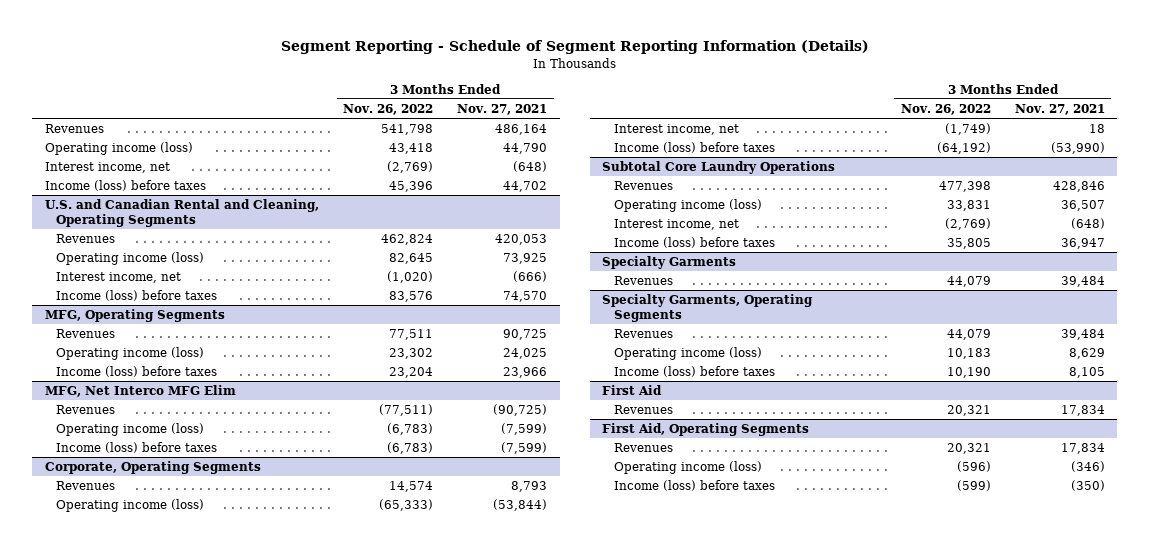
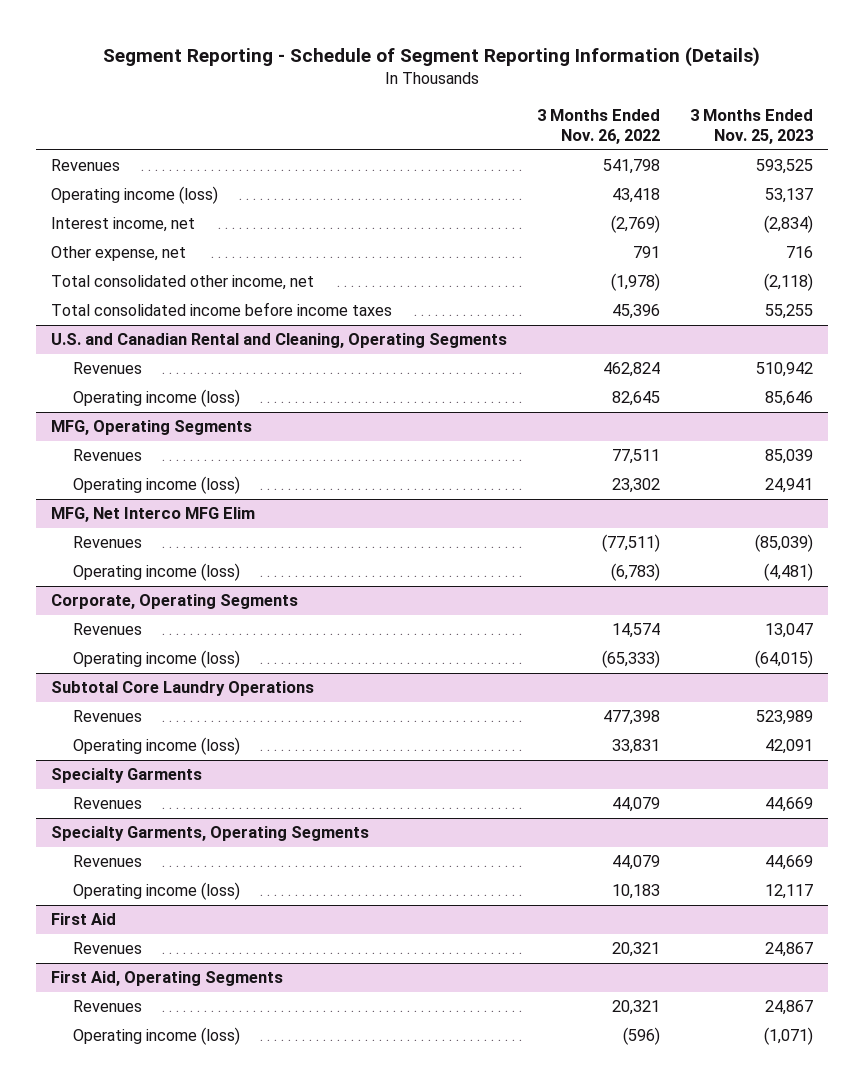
- | 3 Months Ended Nov. 26, 2022 | 3 Months Ended Nov. 27, 2021
+ | 3 Months Ended Nov. 26, 2022 | 3 Months Ended Nov. 25, 2023
- Income (loss) before taxes | 45,396 | 44,702
+ Other expense, net | 791 | 716
+ Total consolidated other income, net | (1,978) | (2,118)
+ Total consolidated income before income taxes | 45,396 | 55,255
@ U.S. and Canadian Rental and Cleaning, Operating Segments
- Interest income, net | (1,020) | (666)
- Income (loss) before taxes | 83,576 | 74,570
@ MFG, Operating Segments
- Income (loss) before taxes | 23,204 | 23,966
@ MFG, Net Interco MFG Elim
- Income (loss) before taxes | (6,783) | (7,599)
@ Corporate, Operating Segments
- Interest income, net | (1,749) | 18
- Income (loss) before taxes | (64,192) | (53,990)
@ Subtotal Core Laundry Operations
- Interest income, net | (2,769) | (648)
- Income (loss) before taxes | 35,805 | 36,947
@ Specialty Garments, Operating Segments
- Income (loss) before taxes | 10,190 | 8,105
@ First Aid, Operating Segments
- Income (loss) before taxes | (599) | (350)

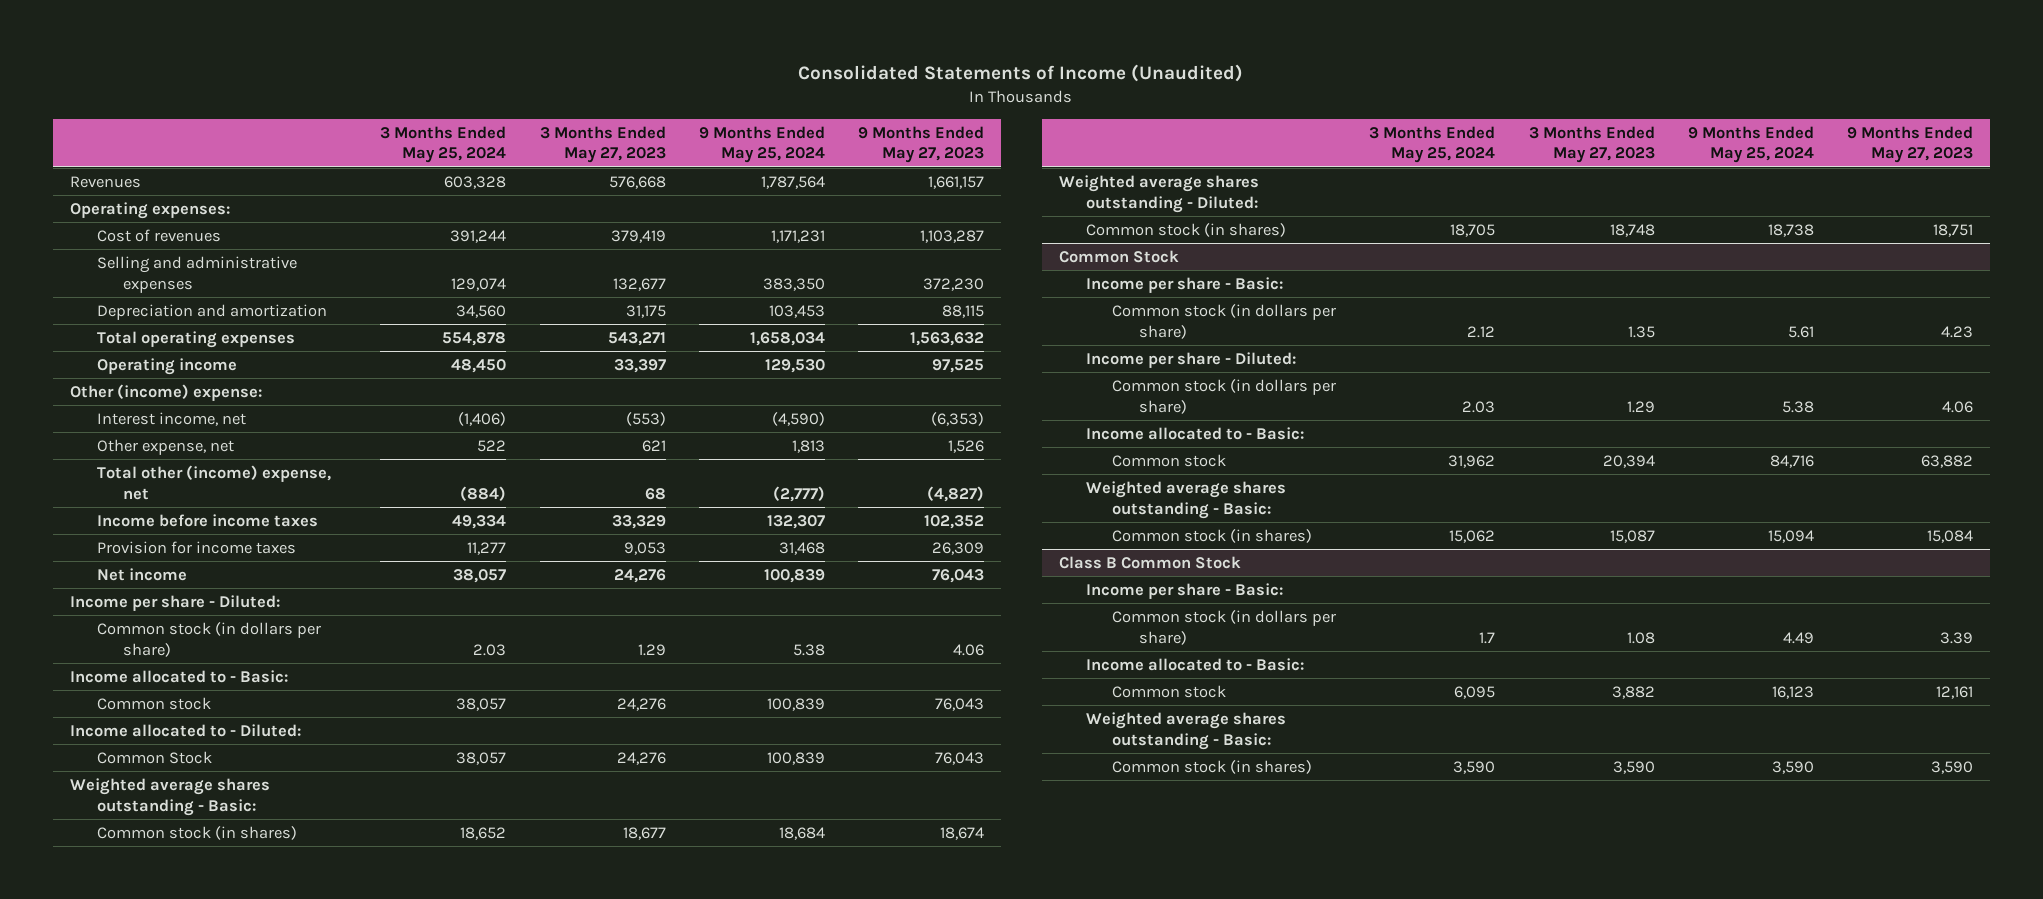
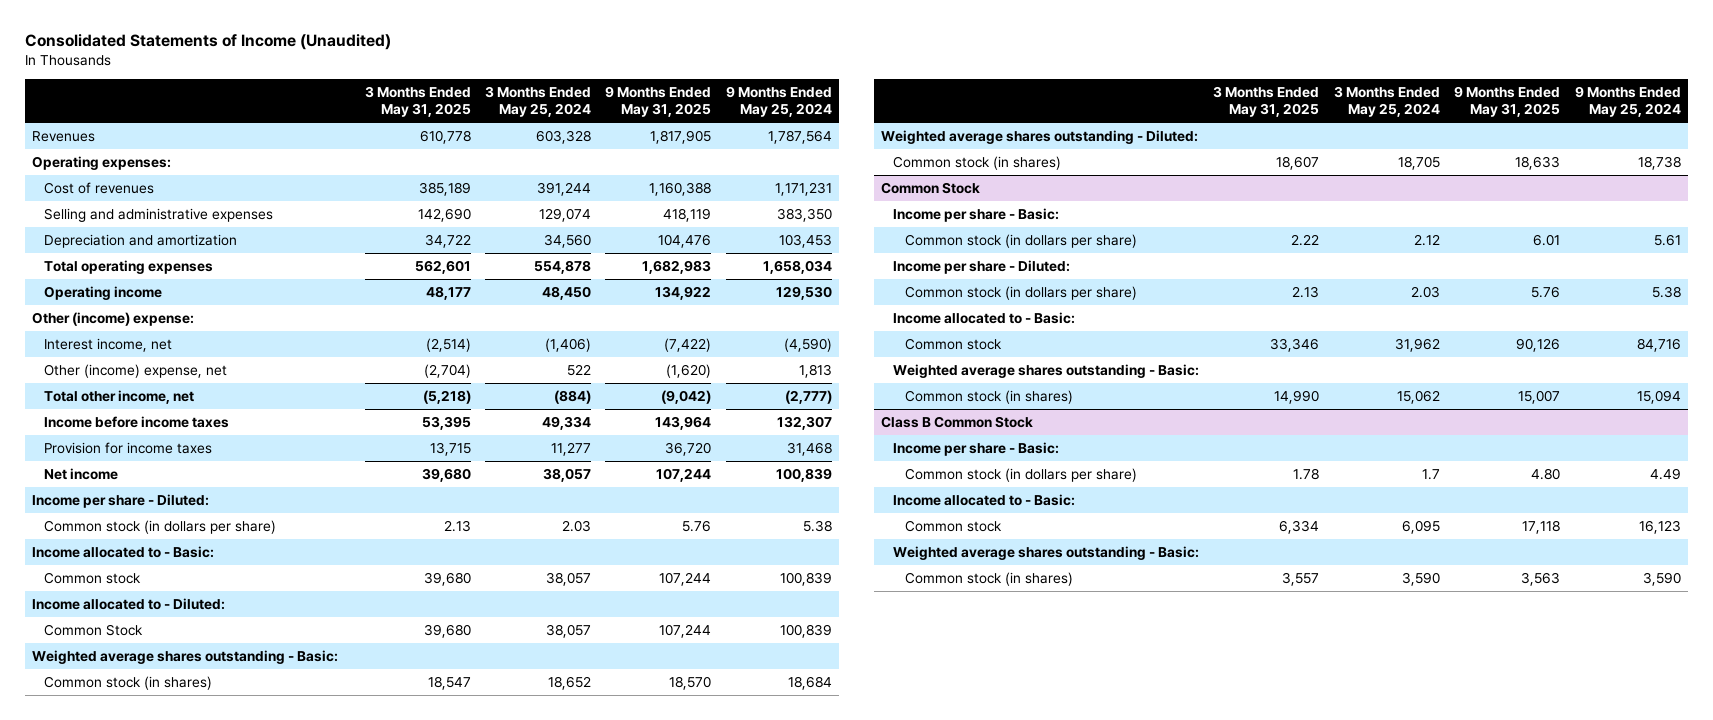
- | 3 Months Ended May 25, 2024 | 3 Months Ended May 27, 2023 | 9 Months Ended May 25, 2024 | 9 Months Ended May 27, 2023
+ | 3 Months Ended May 31, 2025 | 3 Months Ended May 25, 2024 | 9 Months Ended May 31, 2025 | 9 Months Ended May 25, 2024
- Other expense, net | 522 | 621 | 1,813 | 1,526
- Total other (income) expense, net | (884) | 68 | (2,777) | (4,827)
+ Other (income) expense, net | (2,704) | 522 | (1,620) | 1,813
+ Total other income, net | (5,218) | (884) | (9,042) | (2,777)

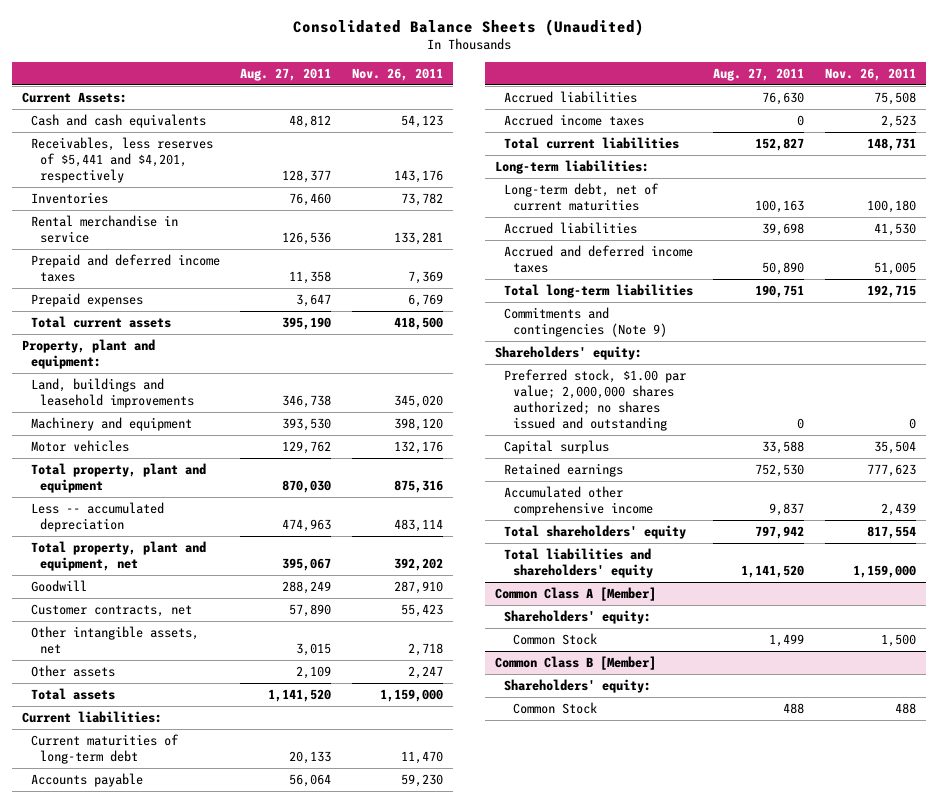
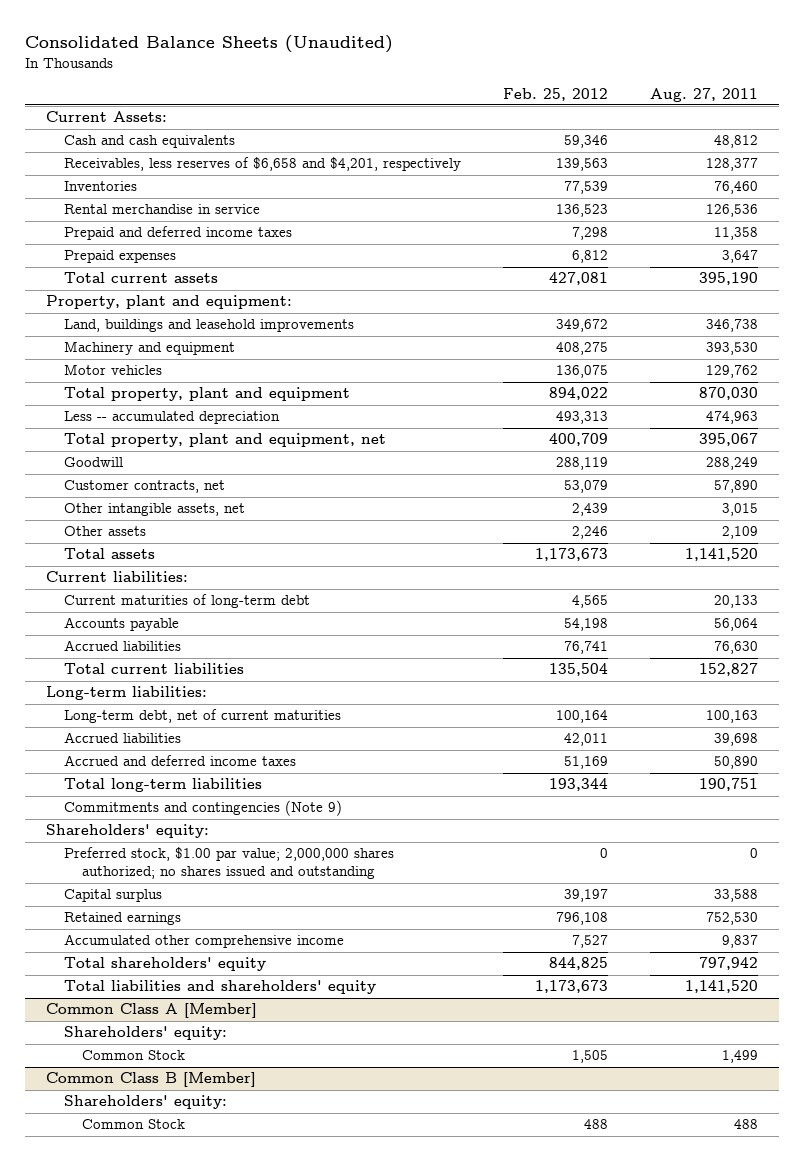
- | Aug. 27, 2011 | Nov. 26, 2011
+ | Feb. 25, 2012 | Aug. 27, 2011
- Receivables, less reserves of $5,441 and $4,201, respectively | 128,377 | 143,176
+ Receivables, less reserves of $6,658 and $4,201, respectively | 139,563 | 128,377
- Accrued income taxes | 0 | 2,523

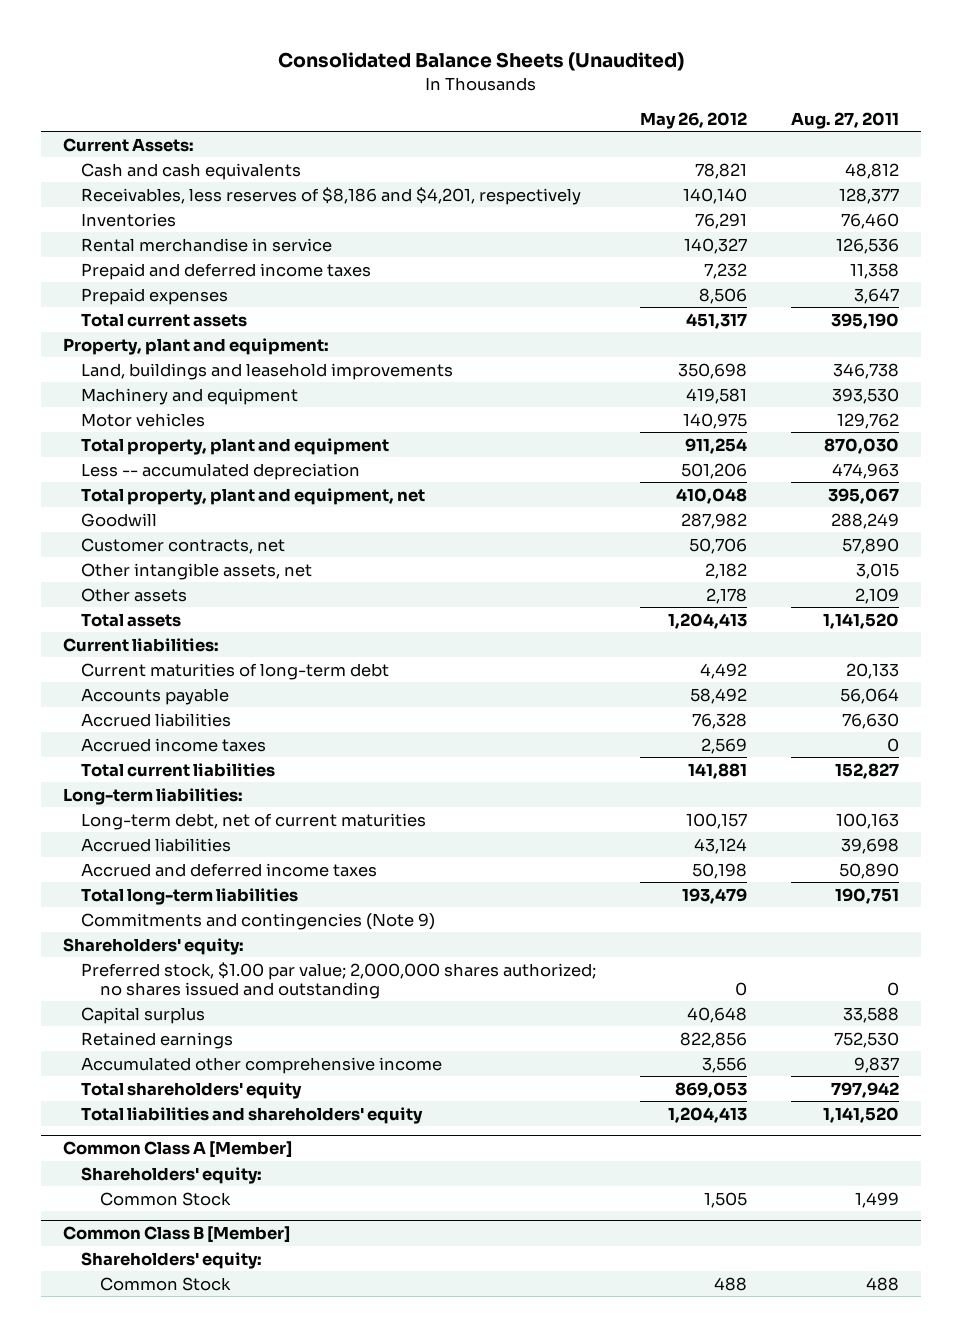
- | Feb. 25, 2012 | Aug. 27, 2011
+ | May 26, 2012 | Aug. 27, 2011
- Receivables, less reserves of $6,658 and $4,201, respectively | 139,563 | 128,377
+ Receivables, less reserves of $8,186 and $4,201, respectively | 140,140 | 128,377
+ Accrued income taxes | 2,569 | 0

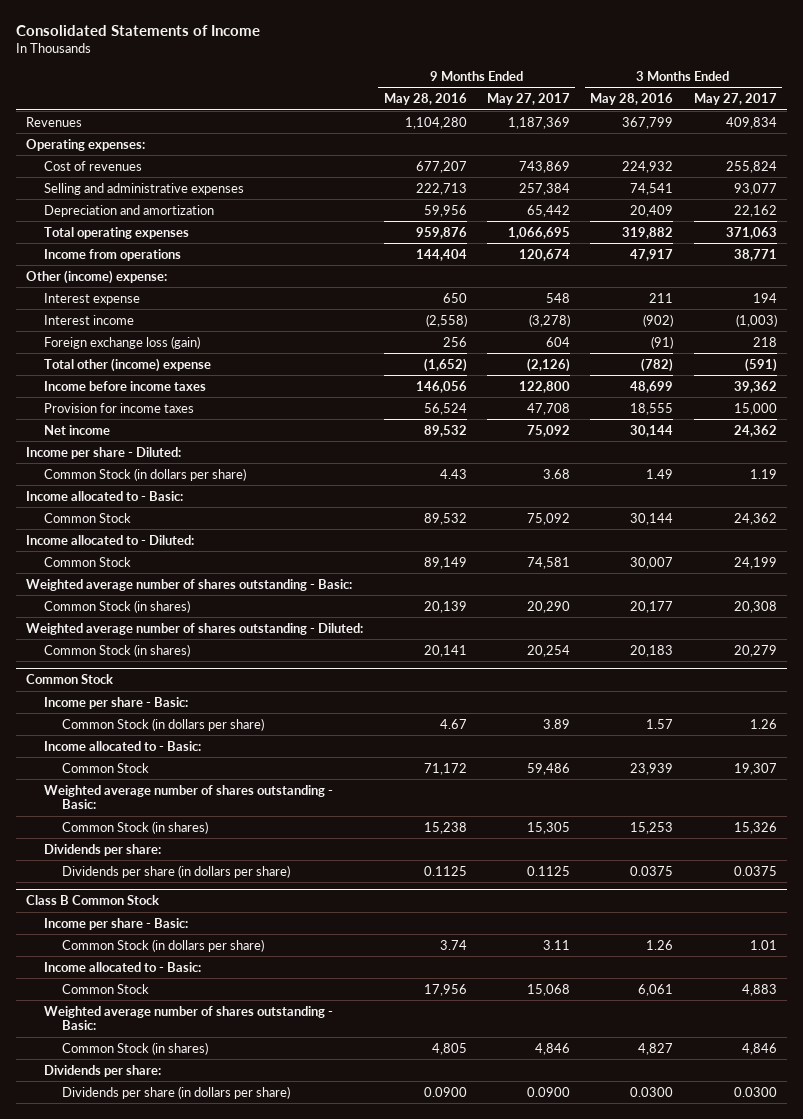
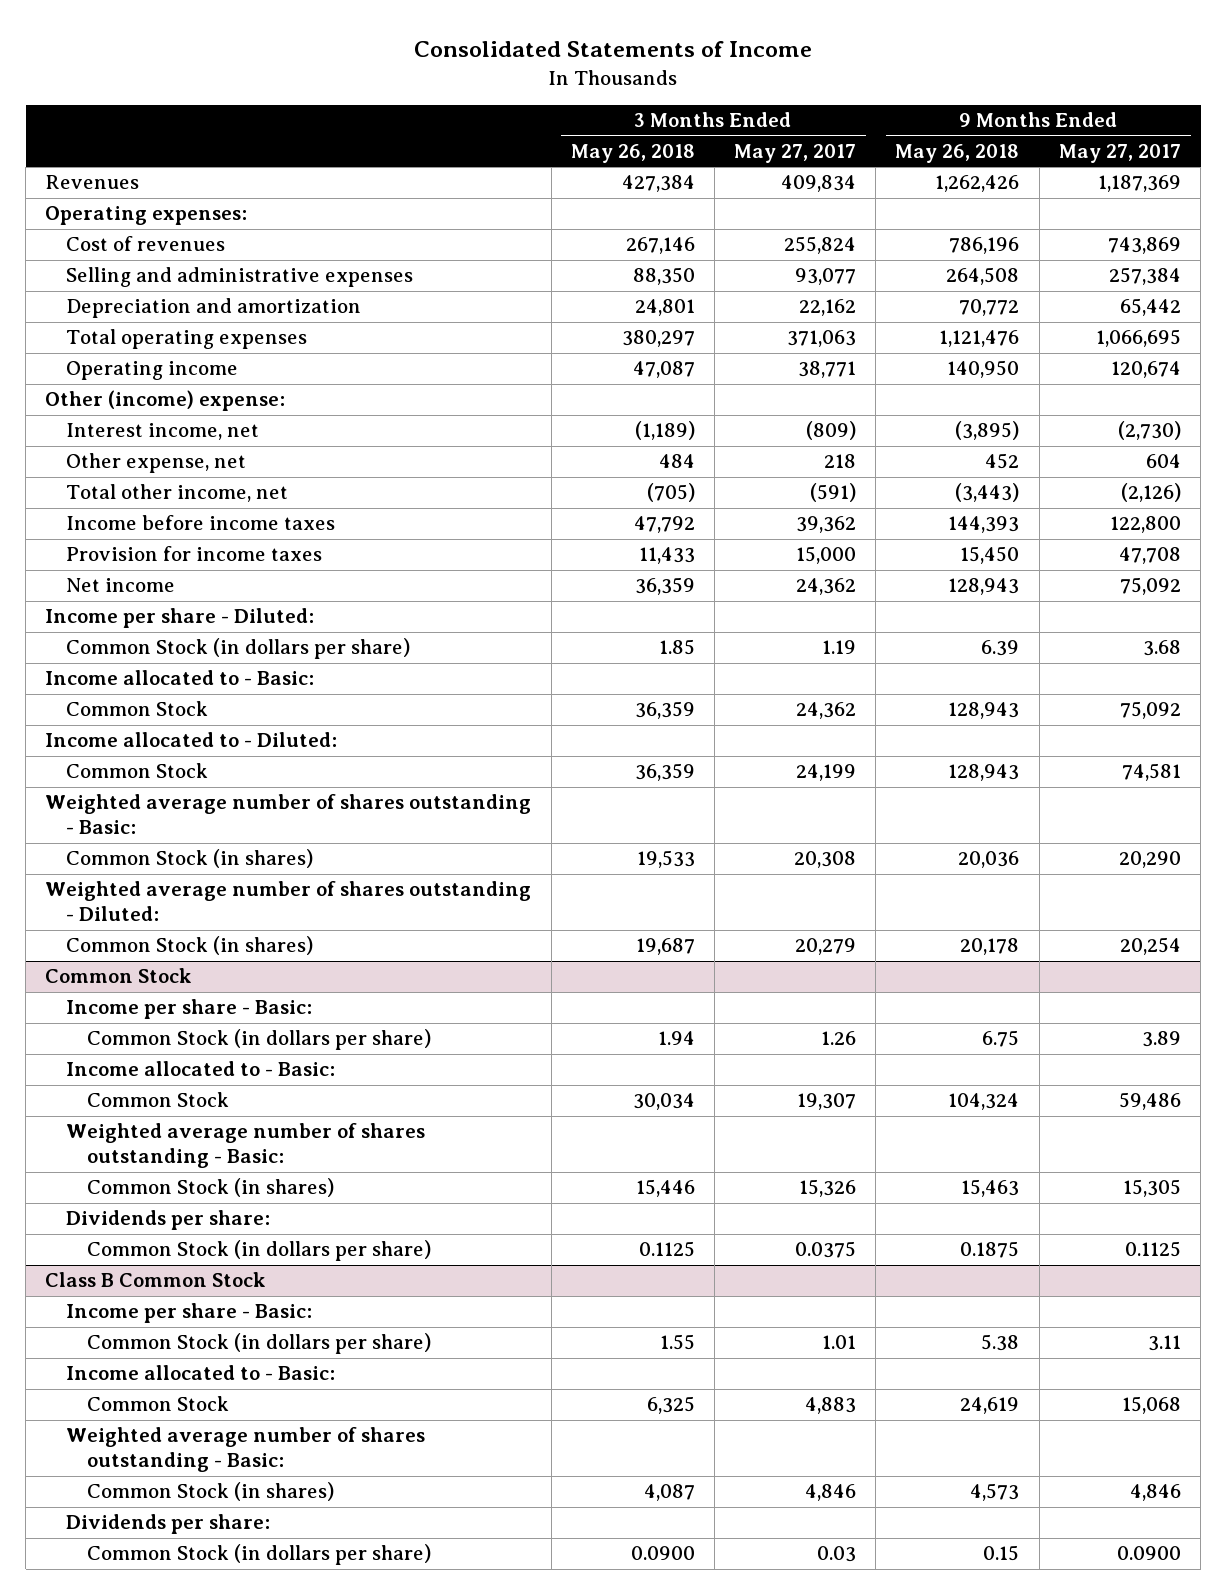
- | 9 Months Ended May 28, 2016 | 9 Months Ended May 27, 2017 | 3 Months Ended May 28, 2016 | 3 Months Ended May 27, 2017
+ | 3 Months Ended May 26, 2018 | 3 Months Ended May 27, 2017 | 9 Months Ended May 26, 2018 | 9 Months Ended May 27, 2017
- Income from operations | 144,404 | 120,674 | 47,917 | 38,771
+ Operating income | 47,087 | 38,771 | 140,950 | 120,674
- Interest expense | 650 | 548 | 211 | 194
- Interest income | (2,558) | (3,278) | (902) | (1,003)
- Foreign exchange loss (gain) | 256 | 604 | (91) | 218
- Total other (income) expense | (1,652) | (2,126) | (782) | (591)
+ Interest income, net | (1,189) | (809) | (3,895) | (2,730)
+ Other expense, net | 484 | 218 | 452 | 604
+ Total other income, net | (705) | (591) | (3,443) | (2,126)
@ Common Stock
- Dividends per share (in dollars per share) | 0.1125 | 0.1125 | 0.0375 | 0.0375
+ Common Stock (in dollars per share) | 0.1125 | 0.0375 | 0.1875 | 0.1125
@ Class B Common Stock
- Dividends per share (in dollars per share) | 0.0900 | 0.0900 | 0.0300 | 0.0300
+ Common Stock (in dollars per share) | 0.0900 | 0.03 | 0.15 | 0.0900

